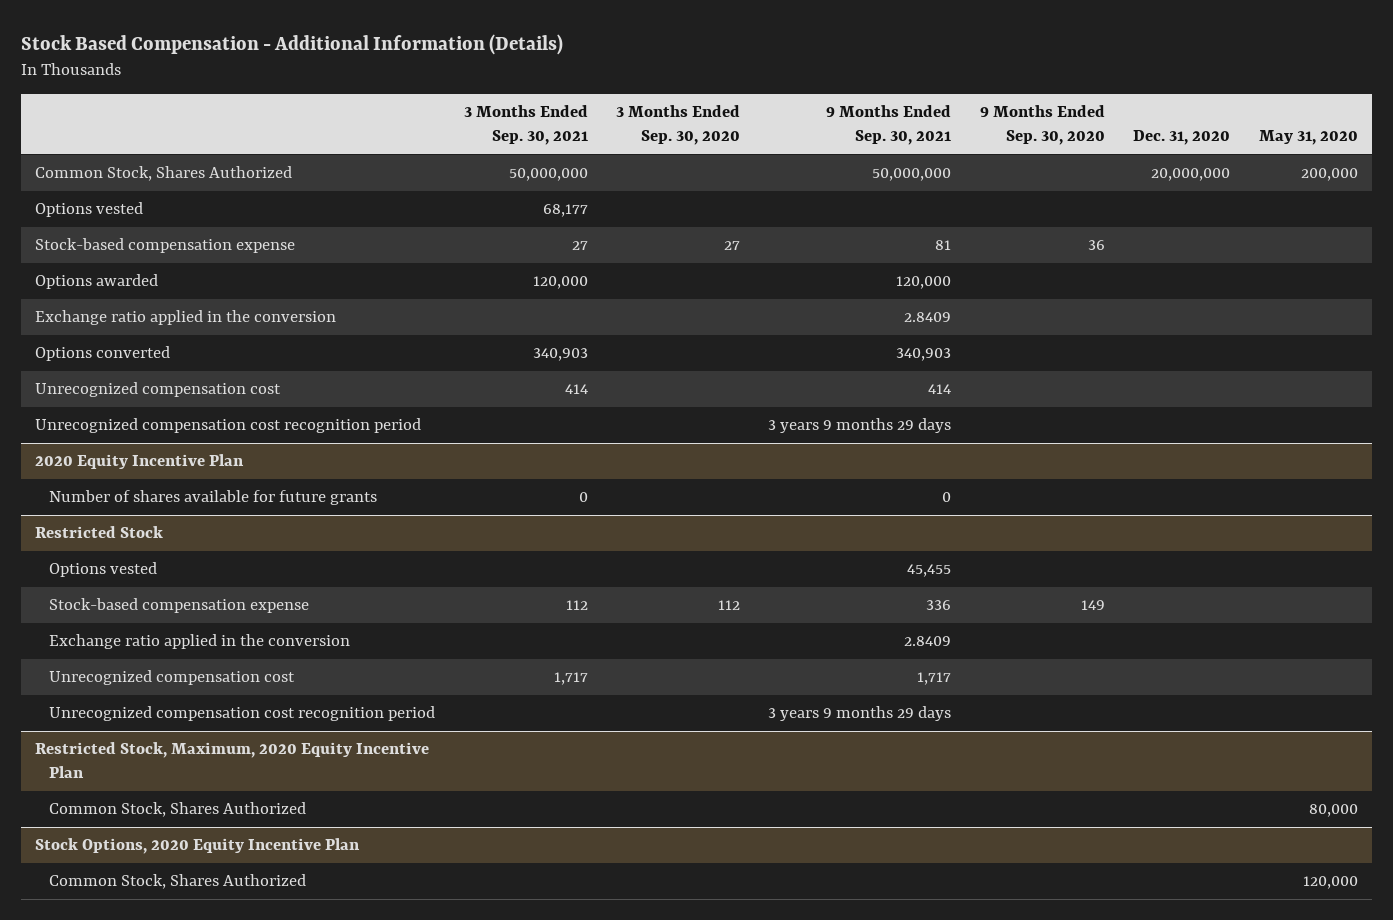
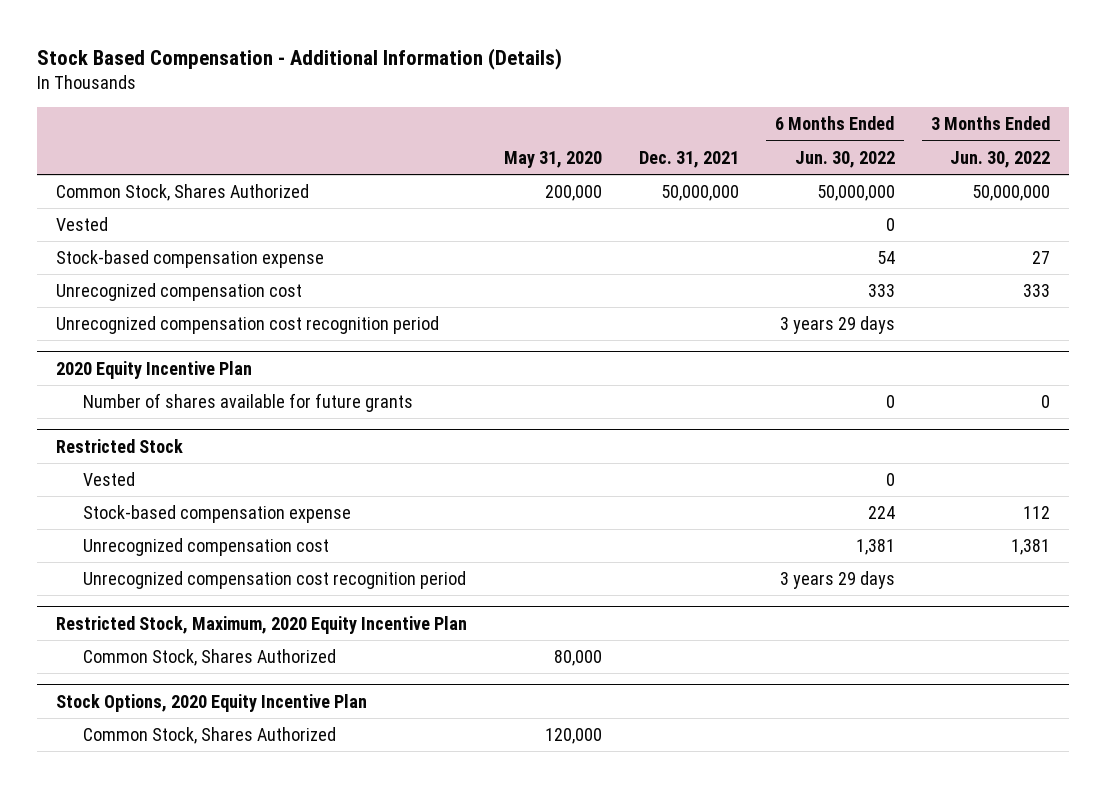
- | 3 Months Ended Sep. 30, 2021 | 3 Months Ended Sep. 30, 2020 | 9 Months Ended Sep. 30, 2021 | 9 Months Ended Sep. 30, 2020 | Dec. 31, 2020 | May 31, 2020
+ | May 31, 2020 | Dec. 31, 2021 | 6 Months Ended Jun. 30, 2022 | 3 Months Ended Jun. 30, 2022
- Options vested | 68,177 | | | | |
+ Vested | | | 0 |
- Options awarded | 120,000 | | 120,000 | | |
- Exchange ratio applied in the conversion | | | 2.8409 | | |
- Options converted | 340,903 | | 340,903 | | |
@ Restricted Stock
- Options vested | | | 45,455 | | |
+ Vested | | | 0 |
- Exchange ratio applied in the conversion | | | 2.8409 | | |

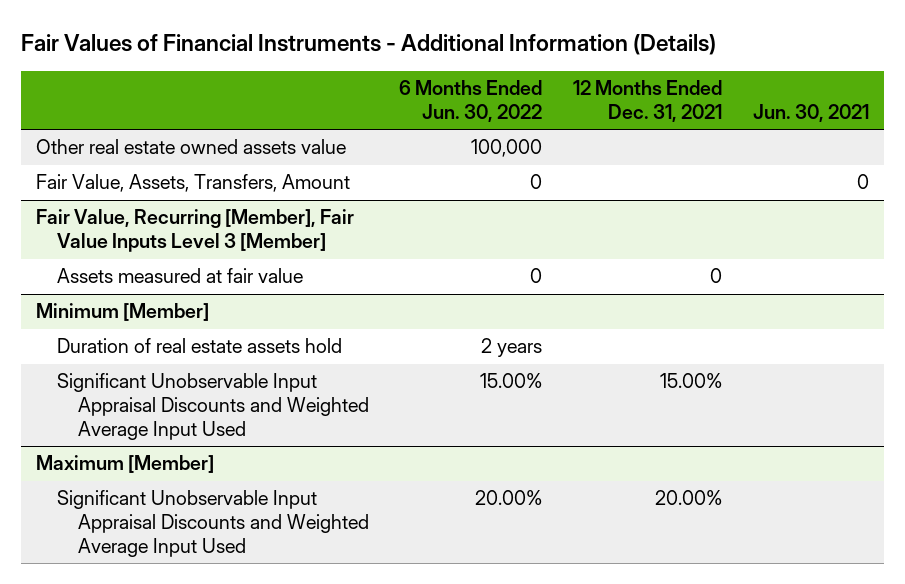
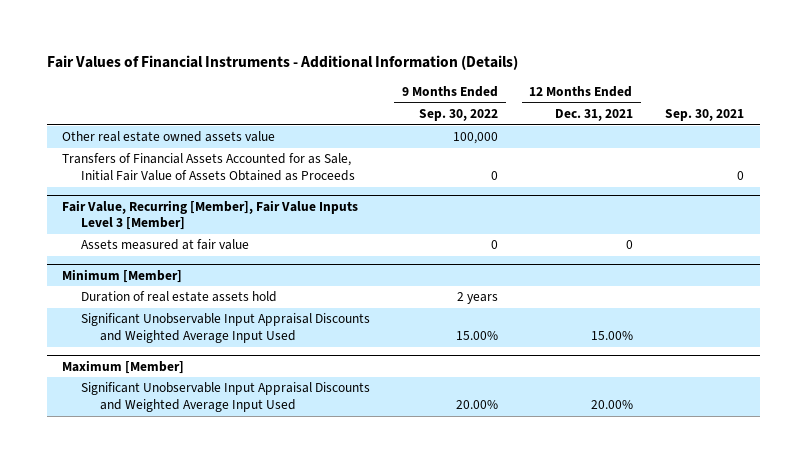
- | 6 Months Ended Jun. 30, 2022 | 12 Months Ended Dec. 31, 2021 | Jun. 30, 2021
+ | 9 Months Ended Sep. 30, 2022 | 12 Months Ended Dec. 31, 2021 | Sep. 30, 2021
- Fair Value, Assets, Transfers, Amount | 0 | | 0
+ Transfers of Financial Assets Accounted for as Sale, Initial Fair Value of Assets Obtained as Proceeds | 0 | | 0

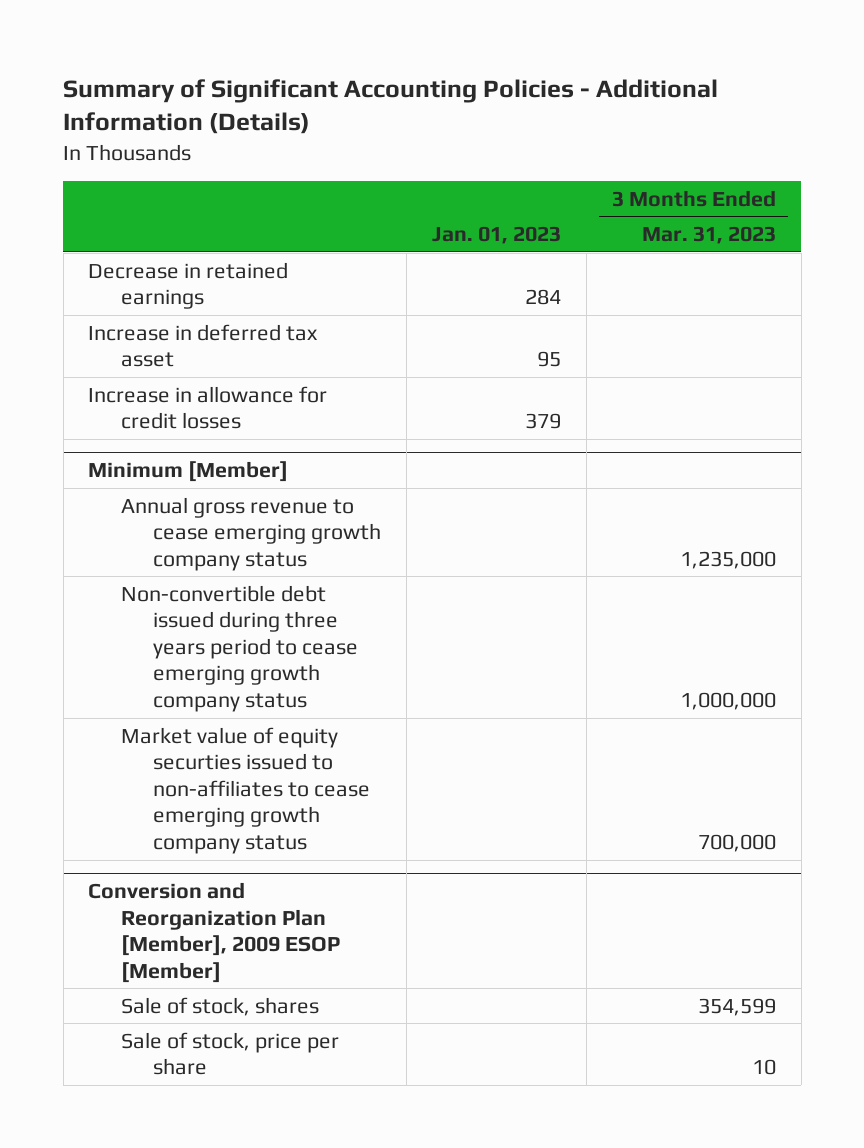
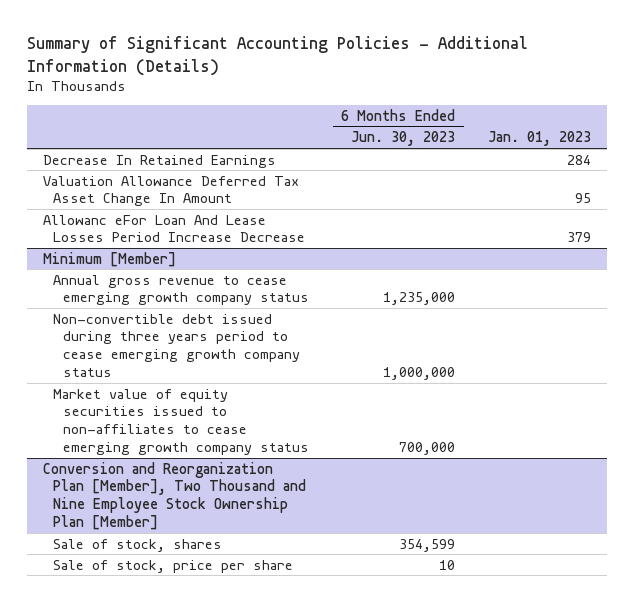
- | Jan. 01, 2023 | 3 Months Ended Mar. 31, 2023
+ | 6 Months Ended Jun. 30, 2023 | Jan. 01, 2023
- Decrease in retained earnings | 284 |
- Increase in deferred tax asset | 95 |
- Increase in allowance for credit losses | 379 |
+ Decrease In Retained Earnings | | 284
+ Valuation Allowance Deferred Tax Asset Change In Amount | | 95
+ Allowanc eFor Loan And Lease Losses Period Increase Decrease | | 379
@ Minimum [Member]
- Market value of equity securties issued to non-affiliates to cease emerging growth company status | | 700,000
- Conversion and Reorganization Plan [Member], 2009 ESOP [Member]
- Sale of stock, shares | | 354,599
- Sale of stock, price per share | | 10
@ Minimum [Member]
+ Market value of equity securities issued to non-affiliates to cease emerging growth company status | 700,000 |
+ Conversion and Reorganization Plan [Member], Two Thousand and Nine Employee Stock Ownership Plan [Member]
+ Sale of stock, shares | 354,599 |
+ Sale of stock, price per share | 10 |

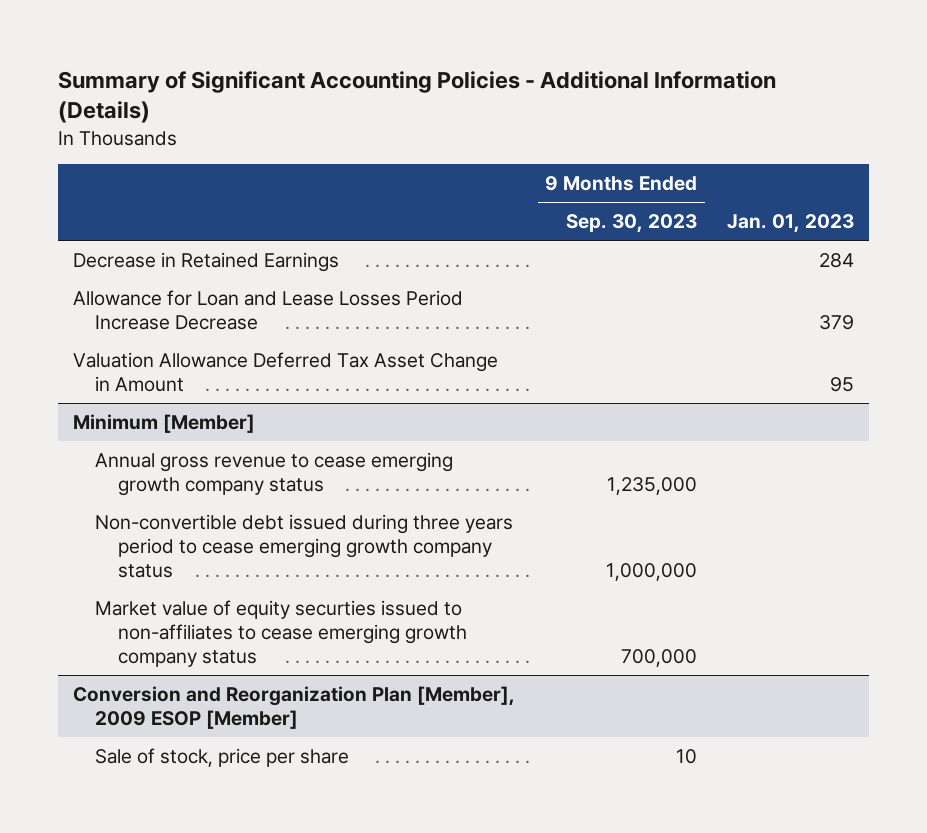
- | 6 Months Ended Jun. 30, 2023 | Jan. 01, 2023
+ | 9 Months Ended Sep. 30, 2023 | Jan. 01, 2023
- Decrease In Retained Earnings | | 284
- Valuation Allowance Deferred Tax Asset Change In Amount | | 95
- Allowanc eFor Loan And Lease Losses Period Increase Decrease | | 379
+ Decrease in Retained Earnings | | 284
+ Allowance for Loan and Lease Losses Period Increase Decrease | | 379
+ Valuation Allowance Deferred Tax Asset Change in Amount | | 95
@ Minimum [Member]
- Market value of equity securities issued to non-affiliates to cease emerging growth company status | 700,000 |
- Conversion and Reorganization Plan [Member], Two Thousand and Nine Employee Stock Ownership Plan [Member]
- Sale of stock, shares | 354,599 |
- Sale of stock, price per share | 10 |
@ Minimum [Member]
+ Market value of equity securties issued to non-affiliates to cease emerging growth company status | 700,000 |
+ Conversion and Reorganization Plan [Member], 2009 ESOP [Member]
+ Sale of stock, price per share | 10 |

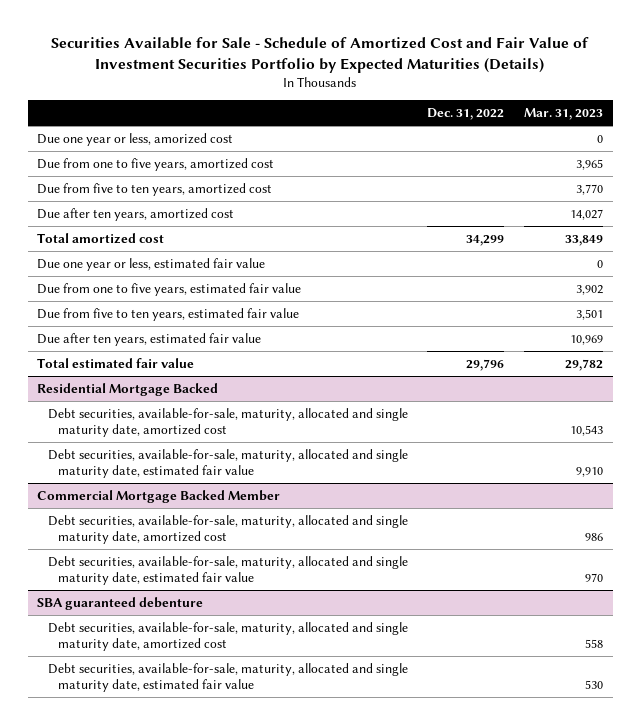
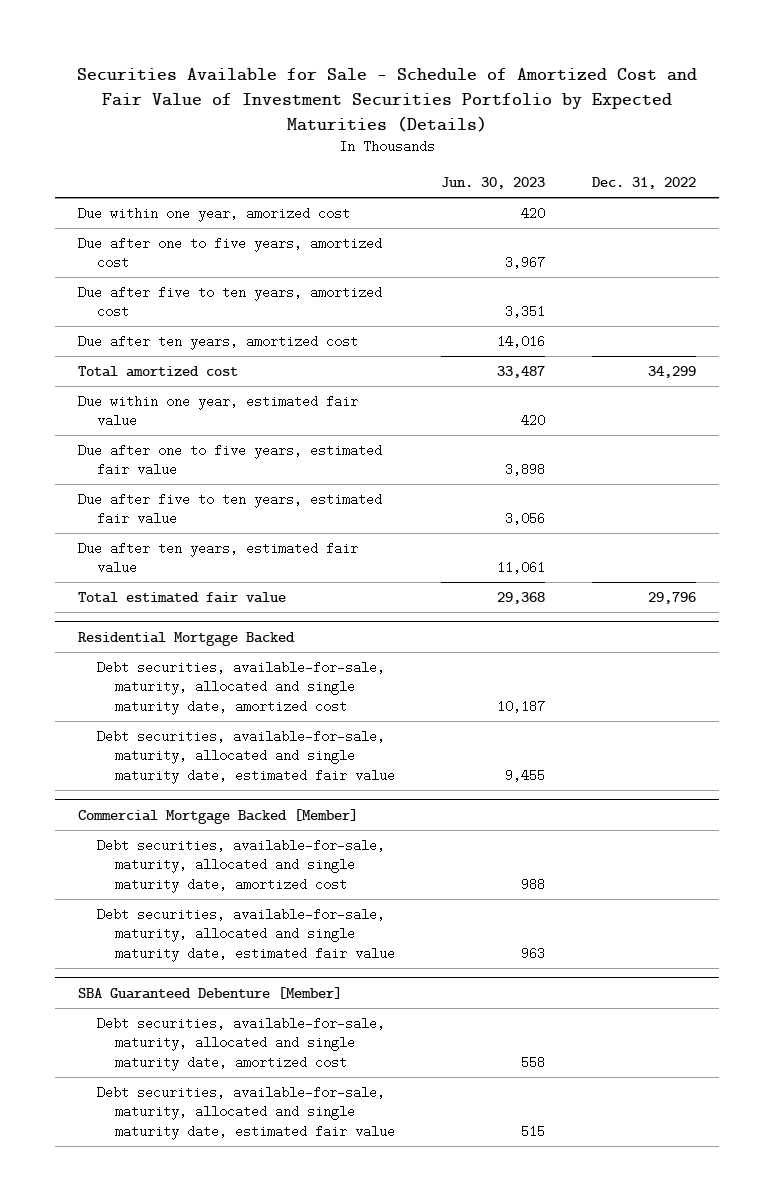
- | Dec. 31, 2022 | Mar. 31, 2023
+ | Jun. 30, 2023 | Dec. 31, 2022
- Due one year or less, amorized cost | | 0
- Due from one to five years, amortized cost | | 3,965
- Due from five to ten years, amortized cost | | 3,770
+ Due within one year, amorized cost | 420 |
+ Due after one to five years, amortized cost | 3,967 |
+ Due after five to ten years, amortized cost | 3,351 |
- Due one year or less, estimated fair value | | 0
- Due from one to five years, estimated fair value | | 3,902
- Due from five to ten years, estimated fair value | | 3,501
+ Due within one year, estimated fair value | 420 |
+ Due after one to five years, estimated fair value | 3,898 |
+ Due after five to ten years, estimated fair value | 3,056 |
- Commercial Mortgage Backed Member
+ Commercial Mortgage Backed [Member]
- SBA guaranteed debenture
+ SBA Guaranteed Debenture [Member]

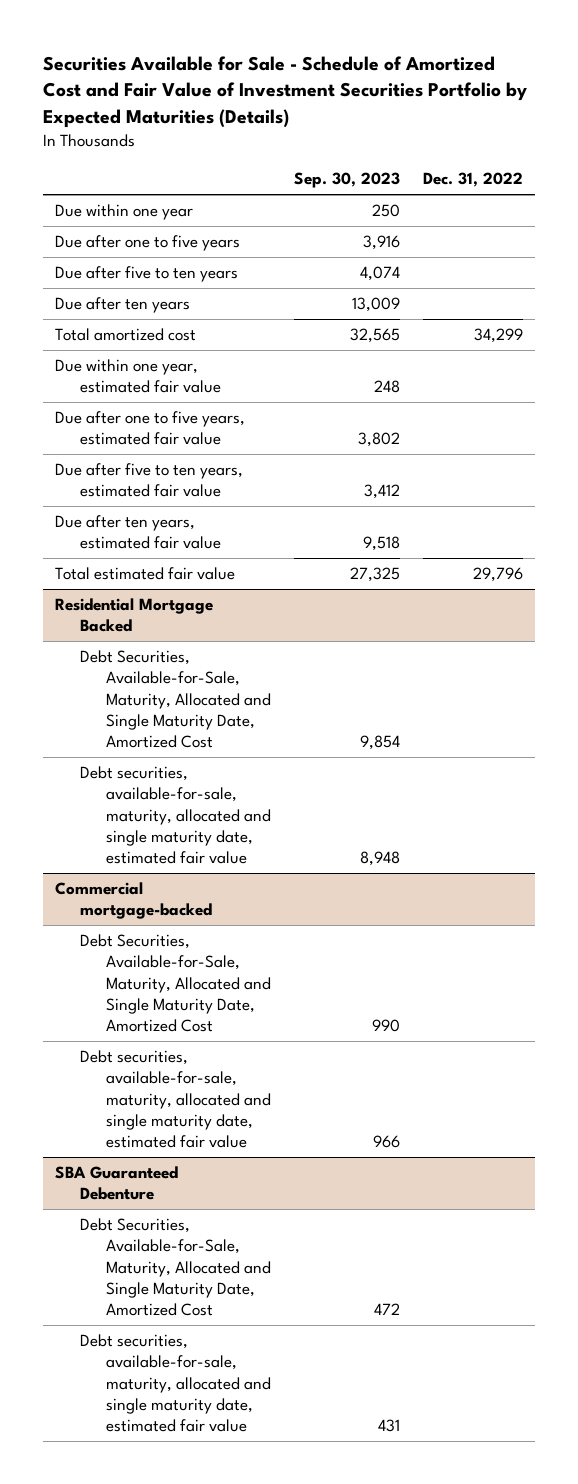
- | Jun. 30, 2023 | Dec. 31, 2022
+ | Sep. 30, 2023 | Dec. 31, 2022
- Due within one year, amorized cost | 420 |
- Due after one to five years, amortized cost | 3,967 |
- Due after five to ten years, amortized cost | 3,351 |
- Due after ten years, amortized cost | 14,016 |
+ Due within one year | 250 |
+ Due after one to five years | 3,916 |
+ Due after five to ten years | 4,074 |
+ Due after ten years | 13,009 |
@ Residential Mortgage Backed
- Debt securities, available-for-sale, maturity, allocated and single maturity date, amortized cost | 10,187 |
+ Debt Securities, Available-for-Sale, Maturity, Allocated and Single Maturity Date, Amortized Cost | 9,854 |
- Commercial Mortgage Backed [Member]
- Debt securities, available-for-sale, maturity, allocated and single maturity date, amortized cost | 988 |
+ Commercial mortgage-backed
+ Debt Securities, Available-for-Sale, Maturity, Allocated and Single Maturity Date, Amortized Cost | 990 |
- SBA Guaranteed Debenture [Member]
- Debt securities, available-for-sale, maturity, allocated and single maturity date, amortized cost | 558 |
+ SBA Guaranteed Debenture
+ Debt Securities, Available-for-Sale, Maturity, Allocated and Single Maturity Date, Amortized Cost | 472 |

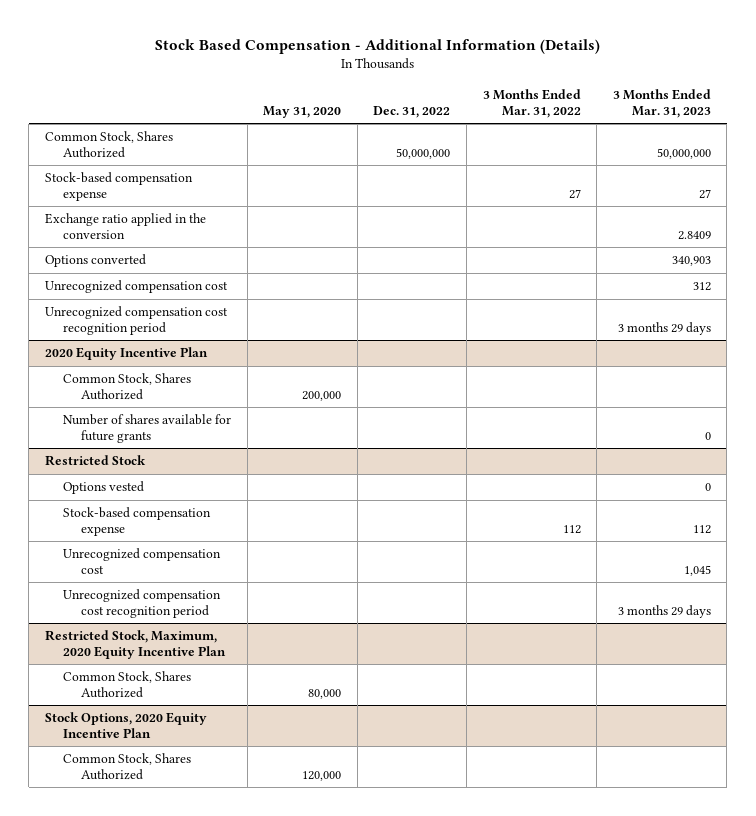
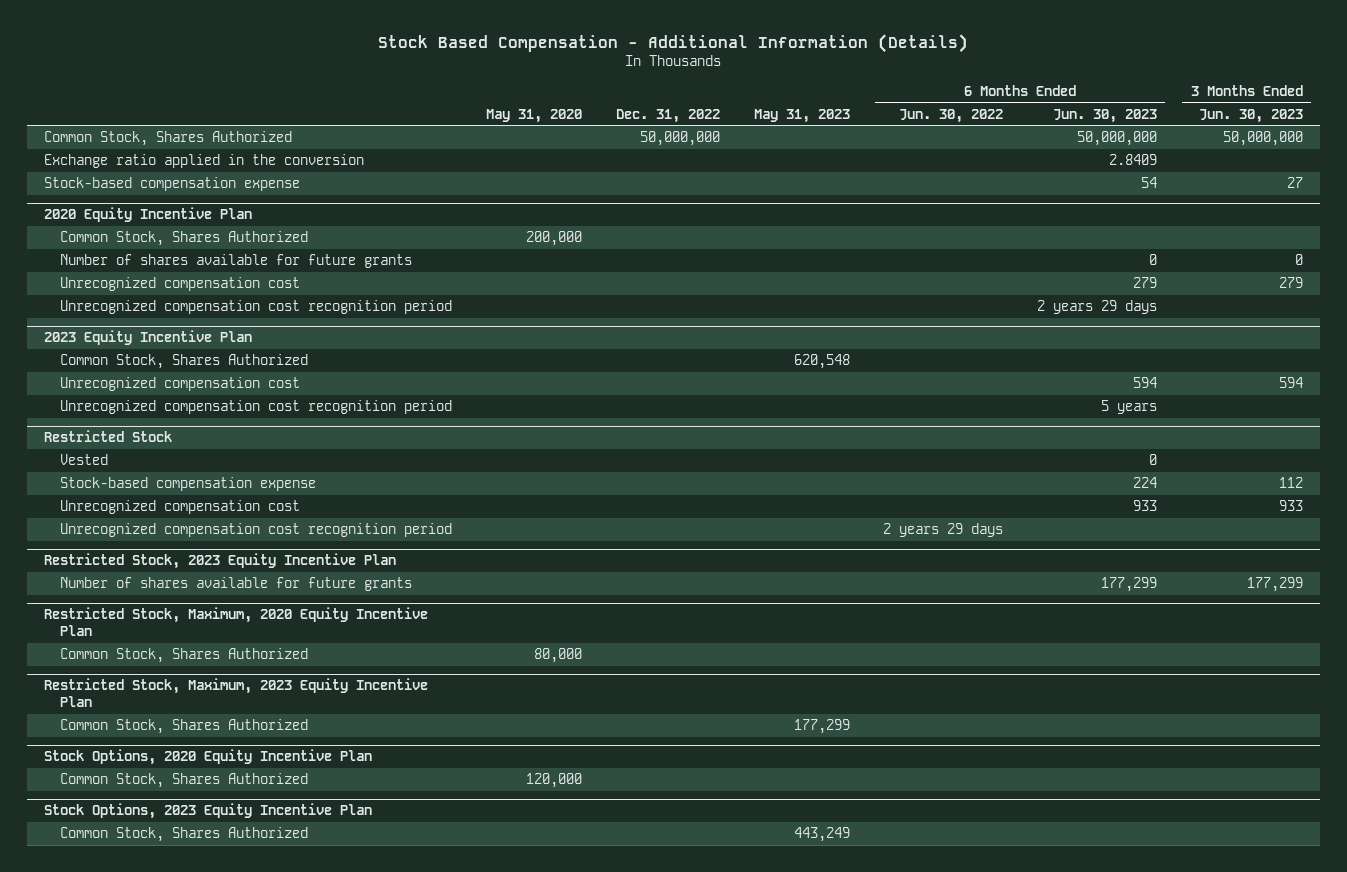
- | May 31, 2020 | Dec. 31, 2022 | 3 Months Ended Mar. 31, 2022 | 3 Months Ended Mar. 31, 2023
+ | May 31, 2020 | Dec. 31, 2022 | May 31, 2023 | 6 Months Ended Jun. 30, 2022 | 6 Months Ended Jun. 30, 2023 | 3 Months Ended Jun. 30, 2023
- Options converted | | | | 340,903
- Unrecognized compensation cost | | | | 312
- Unrecognized compensation cost recognition period | | | | 3 months 29 days
moved down: Stock-based compensation expense | | | | | 54 | 27
@ 2020 Equity Incentive Plan
+ Unrecognized compensation cost | | | | | 279 | 279
+ Unrecognized compensation cost recognition period | | | | | 2 years 29 days |
+ 2023 Equity Incentive Plan
+ Common Stock, Shares Authorized | | | 620,548 | | |
+ Unrecognized compensation cost | | | | | 594 | 594
+ Unrecognized compensation cost recognition period | | | | | 5 years |
@ Restricted Stock
- Options vested | | | | 0
+ Vested | | | | | 0 |
+ Restricted Stock, 2023 Equity Incentive Plan
+ Number of shares available for future grants | | | | | 177,299 | 177,299
+ Restricted Stock, Maximum, 2023 Equity Incentive Plan
+ Common Stock, Shares Authorized | | | 177,299 | | |
+ Stock Options, 2023 Equity Incentive Plan
+ Common Stock, Shares Authorized | | | 443,249 | | |

